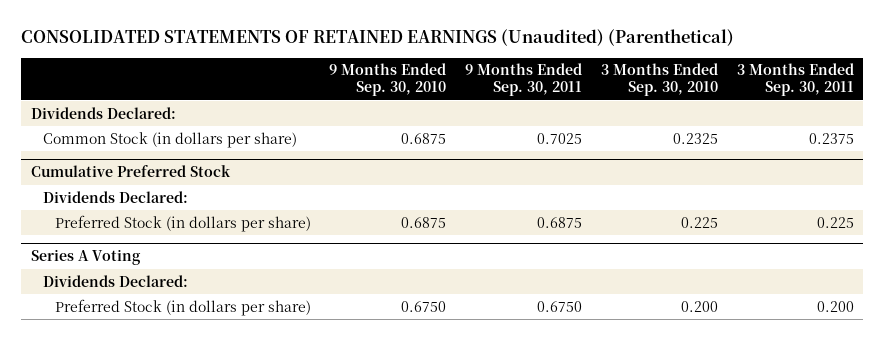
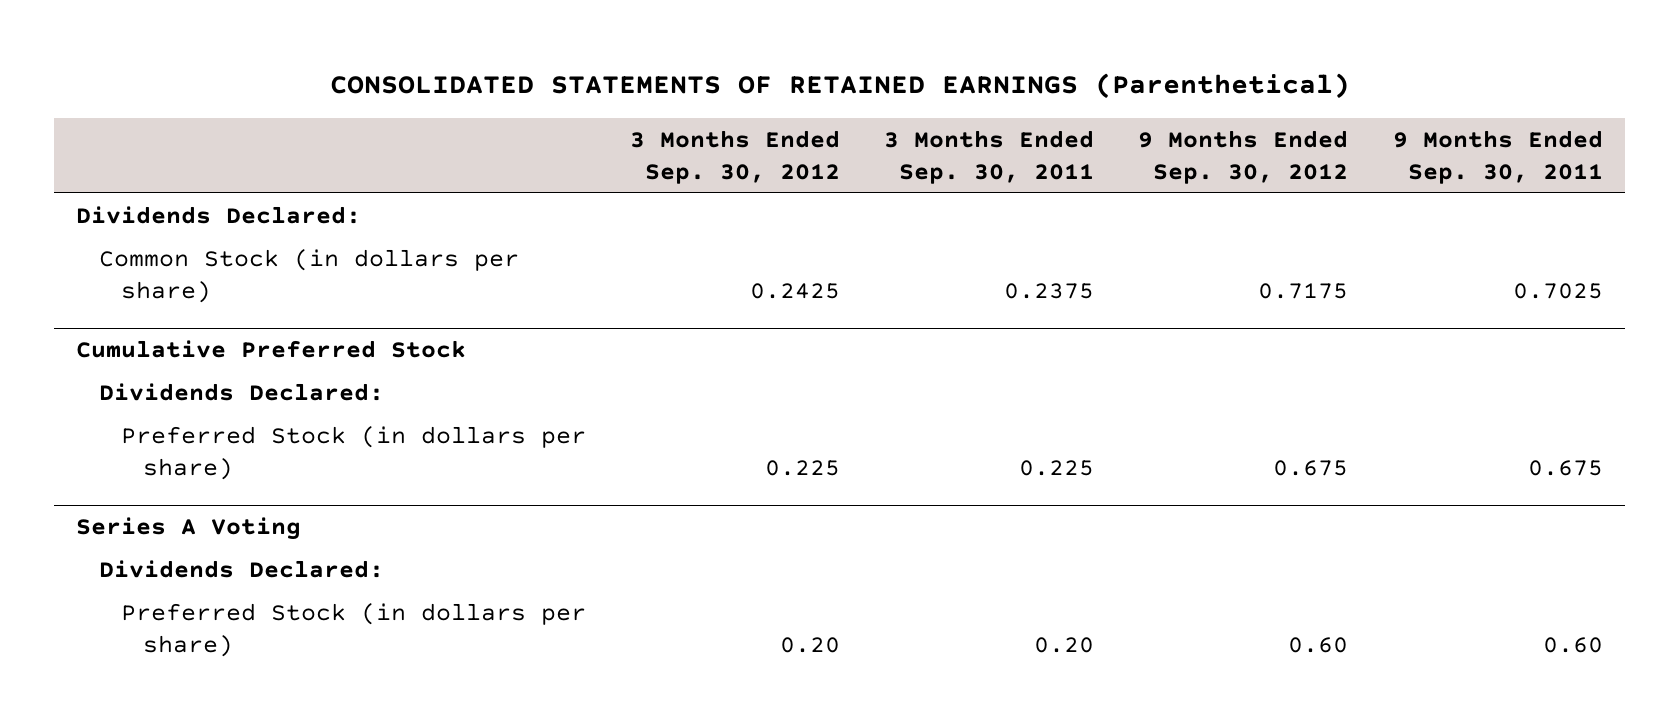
- CONSOLIDATED STATEMENTS OF RETAINED EARNINGS (Unaudited) (Parenthetical)
+ CONSOLIDATED STATEMENTS OF RETAINED EARNINGS (Parenthetical)
- | 9 Months Ended Sep. 30, 2010 | 9 Months Ended Sep. 30, 2011 | 3 Months Ended Sep. 30, 2010 | 3 Months Ended Sep. 30, 2011
+ | 3 Months Ended Sep. 30, 2012 | 3 Months Ended Sep. 30, 2011 | 9 Months Ended Sep. 30, 2012 | 9 Months Ended Sep. 30, 2011
@ Cumulative Preferred Stock
- Preferred Stock (in dollars per share) | 0.6875 | 0.6875 | 0.225 | 0.225
+ Preferred Stock (in dollars per share) | 0.225 | 0.225 | 0.675 | 0.675
@ Series A Voting
- Preferred Stock (in dollars per share) | 0.6750 | 0.6750 | 0.200 | 0.200
+ Preferred Stock (in dollars per share) | 0.20 | 0.20 | 0.60 | 0.60

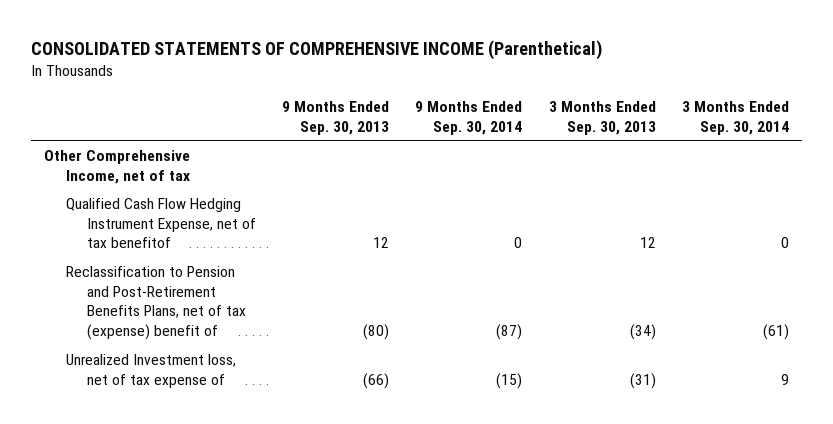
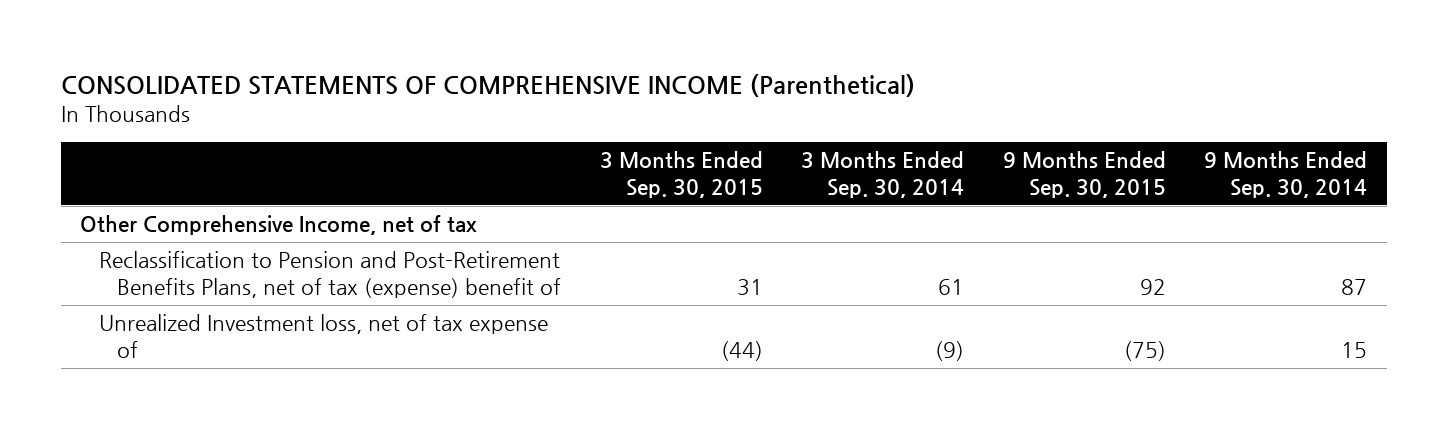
- | 9 Months Ended Sep. 30, 2013 | 9 Months Ended Sep. 30, 2014 | 3 Months Ended Sep. 30, 2013 | 3 Months Ended Sep. 30, 2014
+ | 3 Months Ended Sep. 30, 2015 | 3 Months Ended Sep. 30, 2014 | 9 Months Ended Sep. 30, 2015 | 9 Months Ended Sep. 30, 2014
- Qualified Cash Flow Hedging Instrument Expense, net of tax benefitof | 12 | 0 | 12 | 0
- Reclassification to Pension and Post-Retirement Benefits Plans, net of tax (expense) benefit of | (80) | (87) | (34) | (61)
- Unrealized Investment loss, net of tax expense of | (66) | (15) | (31) | 9
+ Reclassification to Pension and Post-Retirement Benefits Plans, net of tax (expense) benefit of | 31 | 61 | 92 | 87
+ Unrealized Investment loss, net of tax expense of | (44) | (9) | (75) | 15

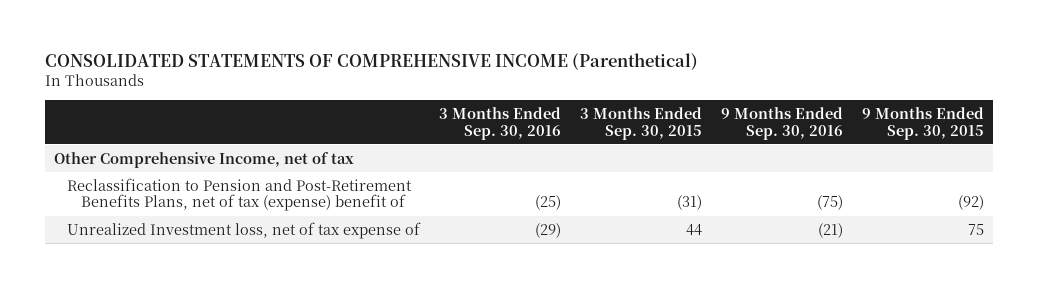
- | 3 Months Ended Sep. 30, 2015 | 3 Months Ended Sep. 30, 2014 | 9 Months Ended Sep. 30, 2015 | 9 Months Ended Sep. 30, 2014
+ | 3 Months Ended Sep. 30, 2016 | 3 Months Ended Sep. 30, 2015 | 9 Months Ended Sep. 30, 2016 | 9 Months Ended Sep. 30, 2015
- Reclassification to Pension and Post-Retirement Benefits Plans, net of tax (expense) benefit of | 31 | 61 | 92 | 87
- Unrealized Investment loss, net of tax expense of | (44) | (9) | (75) | 15
+ Reclassification to Pension and Post-Retirement Benefits Plans, net of tax (expense) benefit of | (25) | (31) | (75) | (92)
+ Unrealized Investment loss, net of tax expense of | (29) | 44 | (21) | 75

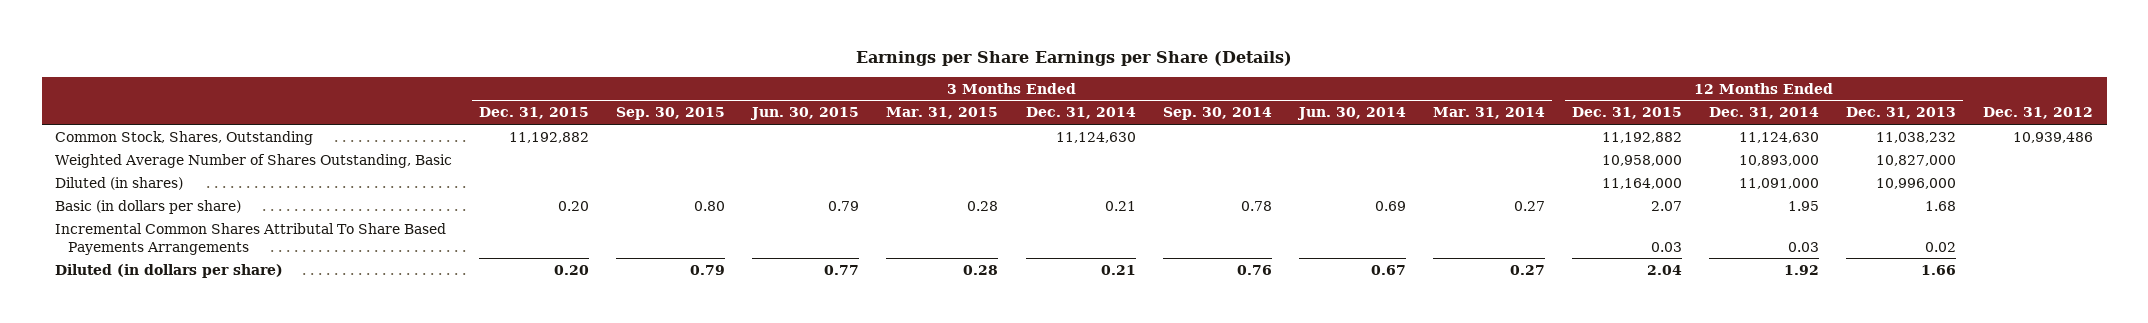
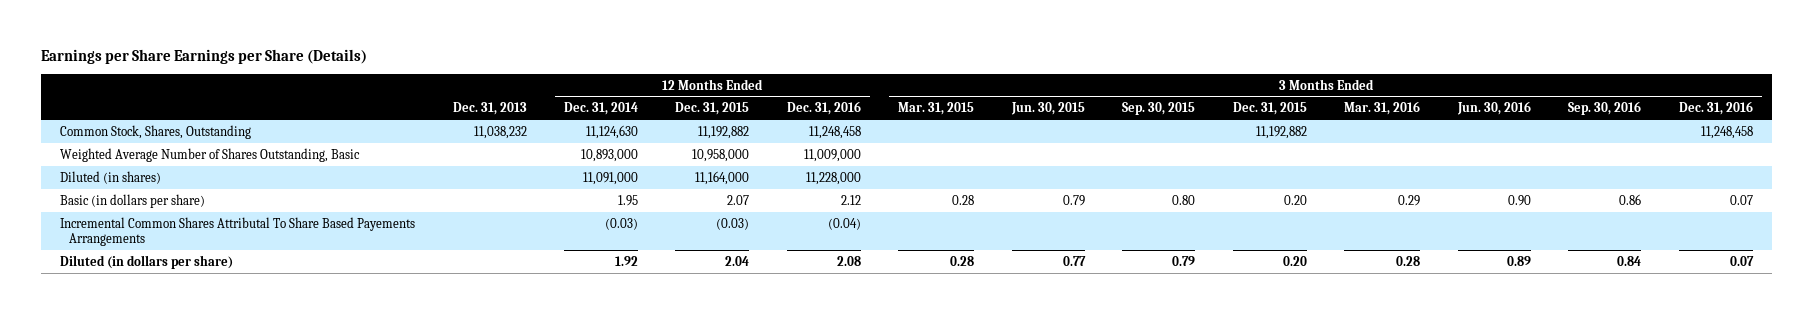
- | 3 Months Ended Dec. 31, 2015 | 3 Months Ended Sep. 30, 2015 | 3 Months Ended Jun. 30, 2015 | 3 Months Ended Mar. 31, 2015 | 3 Months Ended Dec. 31, 2014 | 3 Months Ended Sep. 30, 2014 | 3 Months Ended Jun. 30, 2014 | 3 Months Ended Mar. 31, 2014 | 12 Months Ended Dec. 31, 2015 | 12 Months Ended Dec. 31, 2014 | 12 Months Ended Dec. 31, 2013 | Dec. 31, 2012
+ | Dec. 31, 2013 | 12 Months Ended Dec. 31, 2014 | 12 Months Ended Dec. 31, 2015 | 12 Months Ended Dec. 31, 2016 | 3 Months Ended Mar. 31, 2015 | 3 Months Ended Jun. 30, 2015 | 3 Months Ended Sep. 30, 2015 | 3 Months Ended Dec. 31, 2015 | 3 Months Ended Mar. 31, 2016 | 3 Months Ended Jun. 30, 2016 | 3 Months Ended Sep. 30, 2016 | 3 Months Ended Dec. 31, 2016
- Incremental Common Shares Attributal To Share Based Payements Arrangements | | | | | | | | | 0.03 | 0.03 | 0.02 |
+ Incremental Common Shares Attributal To Share Based Payements Arrangements | | (0.03) | (0.03) | (0.04) | | | | | | | |

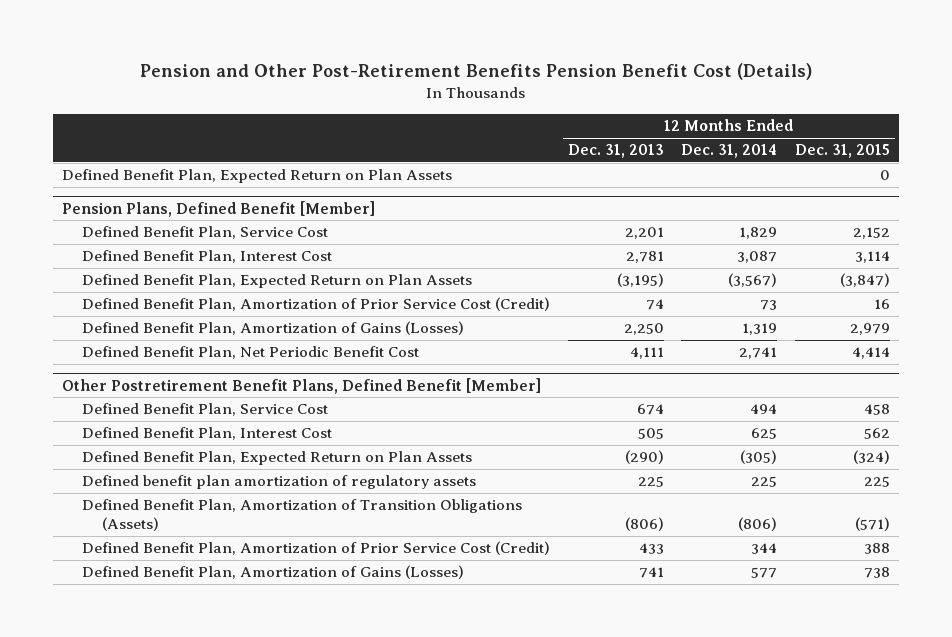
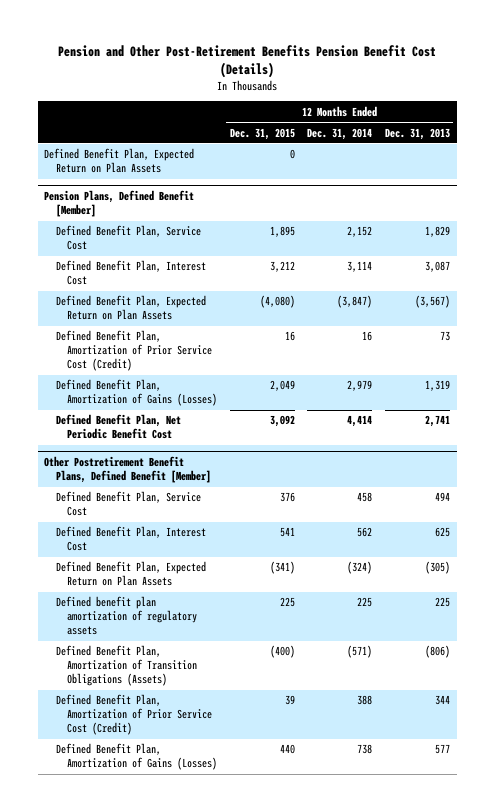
- | 12 Months Ended Dec. 31, 2013 | 12 Months Ended Dec. 31, 2014 | 12 Months Ended Dec. 31, 2015
+ | 12 Months Ended Dec. 31, 2015 | 12 Months Ended Dec. 31, 2014 | 12 Months Ended Dec. 31, 2013
@ Pension Plans, Defined Benefit [Member]
- Defined Benefit Plan, Service Cost | 2,201 | 1,829 | 2,152
- Defined Benefit Plan, Interest Cost | 2,781 | 3,087 | 3,114
- Defined Benefit Plan, Expected Return on Plan Assets | (3,195) | (3,567) | (3,847)
- Defined Benefit Plan, Amortization of Prior Service Cost (Credit) | 74 | 73 | 16
- Defined Benefit Plan, Amortization of Gains (Losses) | 2,250 | 1,319 | 2,979
- Defined Benefit Plan, Net Periodic Benefit Cost | 4,111 | 2,741 | 4,414
+ Defined Benefit Plan, Service Cost | 1,895 | 2,152 | 1,829
+ Defined Benefit Plan, Interest Cost | 3,212 | 3,114 | 3,087
+ Defined Benefit Plan, Expected Return on Plan Assets | (4,080) | (3,847) | (3,567)
+ Defined Benefit Plan, Amortization of Prior Service Cost (Credit) | 16 | 16 | 73
+ Defined Benefit Plan, Amortization of Gains (Losses) | 2,049 | 2,979 | 1,319
+ Defined Benefit Plan, Net Periodic Benefit Cost | 3,092 | 4,414 | 2,741
@ Other Postretirement Benefit Plans, Defined Benefit [Member]
- Defined Benefit Plan, Service Cost | 674 | 494 | 458
- Defined Benefit Plan, Interest Cost | 505 | 625 | 562
- Defined Benefit Plan, Expected Return on Plan Assets | (290) | (305) | (324)
+ Defined Benefit Plan, Service Cost | 376 | 458 | 494
+ Defined Benefit Plan, Interest Cost | 541 | 562 | 625
+ Defined Benefit Plan, Expected Return on Plan Assets | (341) | (324) | (305)
- Defined Benefit Plan, Amortization of Transition Obligations (Assets) | (806) | (806) | (571)
- Defined Benefit Plan, Amortization of Prior Service Cost (Credit) | 433 | 344 | 388
- Defined Benefit Plan, Amortization of Gains (Losses) | 741 | 577 | 738
+ Defined Benefit Plan, Amortization of Transition Obligations (Assets) | (400) | (571) | (806)
+ Defined Benefit Plan, Amortization of Prior Service Cost (Credit) | 39 | 388 | 344
+ Defined Benefit Plan, Amortization of Gains (Losses) | 440 | 738 | 577

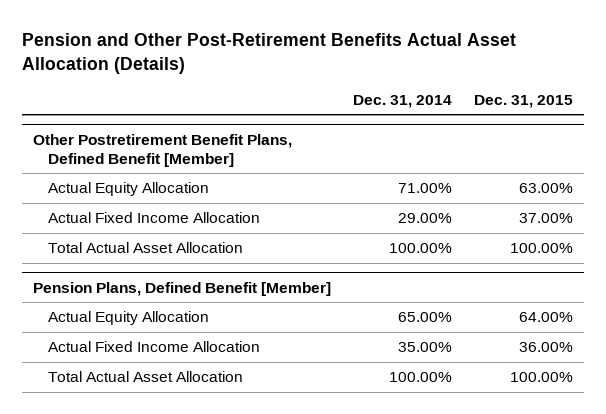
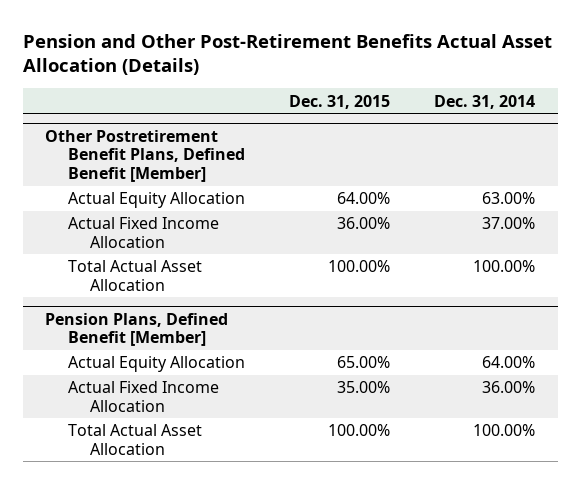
- | Dec. 31, 2014 | Dec. 31, 2015
+ | Dec. 31, 2015 | Dec. 31, 2014
@ Other Postretirement Benefit Plans, Defined Benefit [Member]
- Actual Equity Allocation | 71.00% | 63.00%
- Actual Fixed Income Allocation | 29.00% | 37.00%
+ Actual Equity Allocation | 64.00% | 63.00%
+ Actual Fixed Income Allocation | 36.00% | 37.00%
@ Pension Plans, Defined Benefit [Member]
- Actual Equity Allocation | 65.00% | 64.00%
- Actual Fixed Income Allocation | 35.00% | 36.00%
+ Actual Equity Allocation | 65.00% | 64.00%
+ Actual Fixed Income Allocation | 35.00% | 36.00%

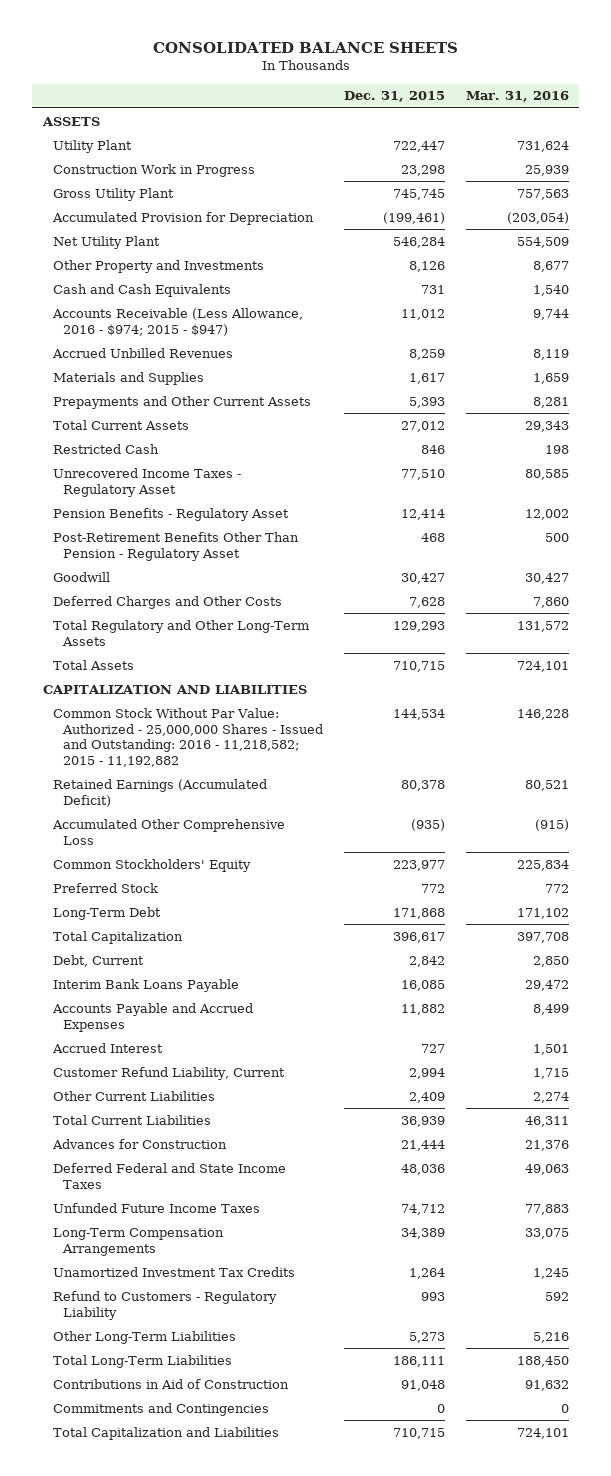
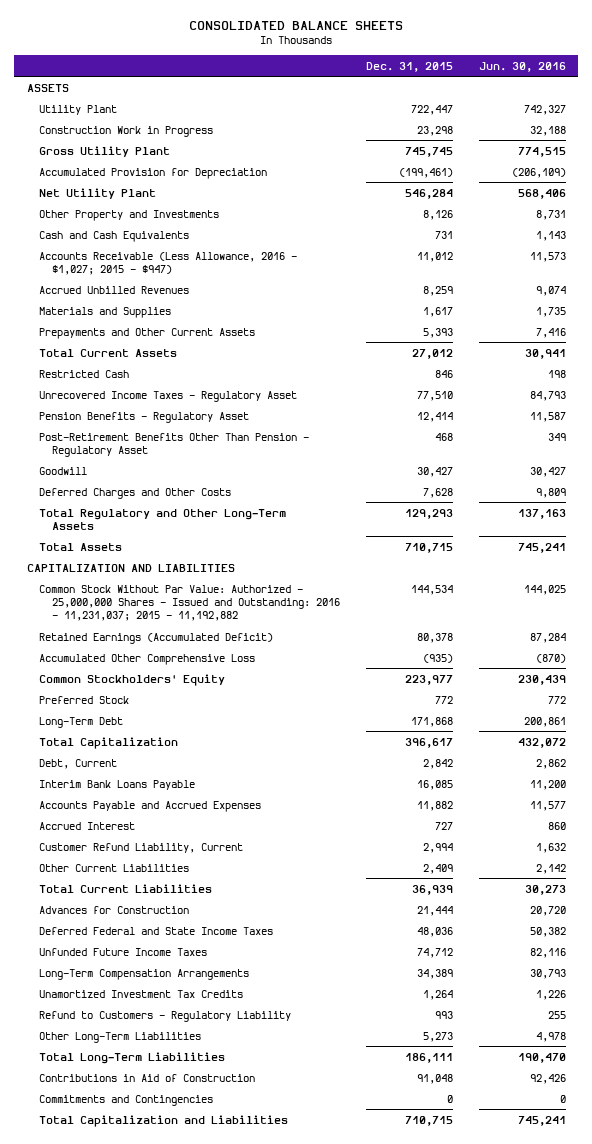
- | Dec. 31, 2015 | Mar. 31, 2016
+ | Dec. 31, 2015 | Jun. 30, 2016
- Accounts Receivable (Less Allowance, 2016 - $974; 2015 - $947) | 11,012 | 9,744
+ Accounts Receivable (Less Allowance, 2016 - $1,027; 2015 - $947) | 11,012 | 11,573
- Common Stock Without Par Value: Authorized - 25,000,000 Shares - Issued and Outstanding: 2016 - 11,218,582; 2015 - 11,192,882 | 144,534 | 146,228
+ Common Stock Without Par Value: Authorized - 25,000,000 Shares - Issued and Outstanding: 2016 - 11,231,037; 2015 - 11,192,882 | 144,534 | 144,025

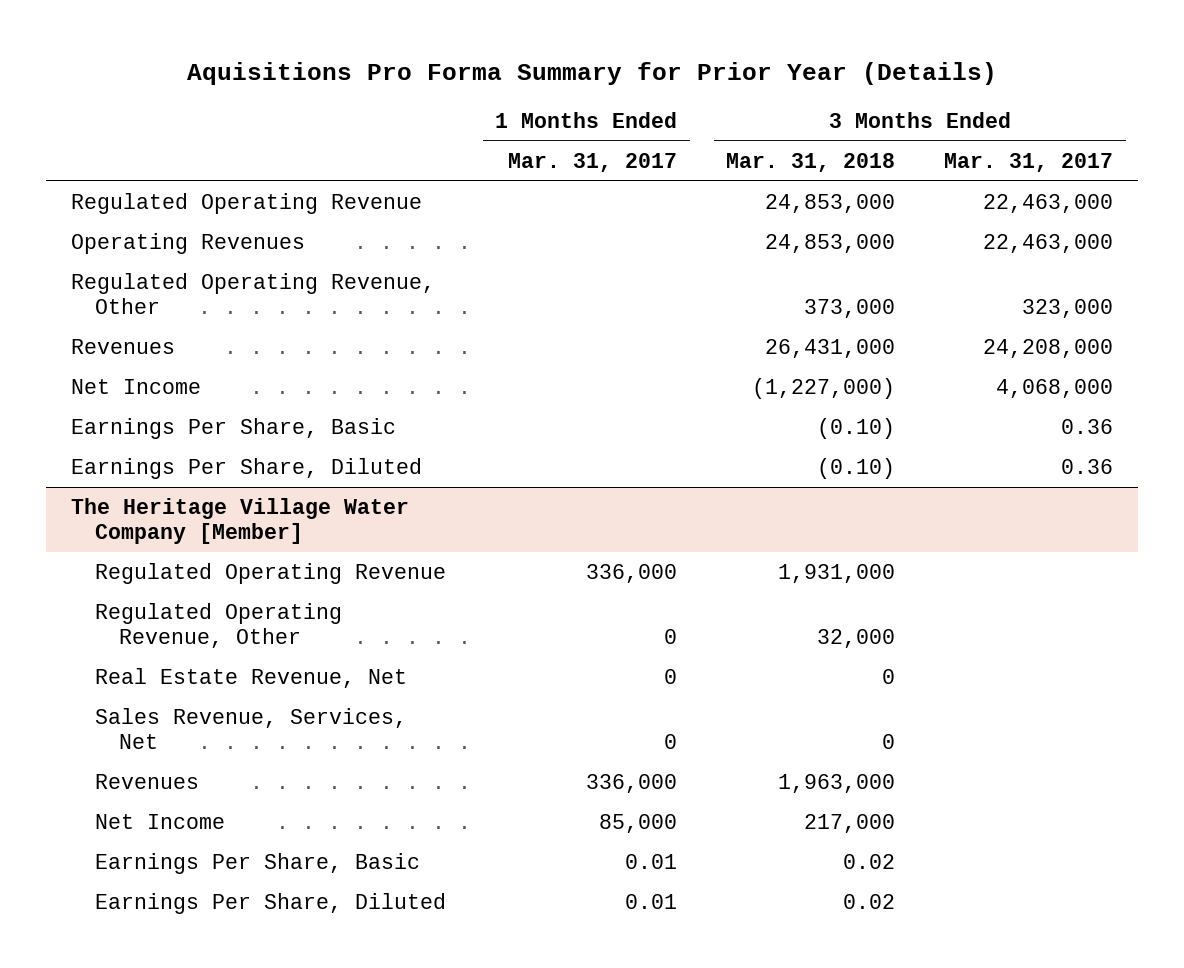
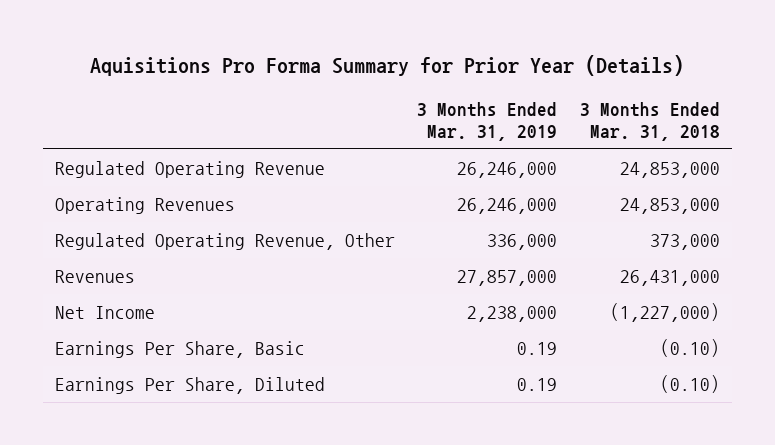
- | 1 Months Ended Mar. 31, 2017 | 3 Months Ended Mar. 31, 2018 | 3 Months Ended Mar. 31, 2017
+ | 3 Months Ended Mar. 31, 2019 | 3 Months Ended Mar. 31, 2018
- The Heritage Village Water Company [Member]
- Regulated Operating Revenue | 336,000 | 1,931,000 |
- Regulated Operating Revenue, Other | 0 | 32,000 |
- Real Estate Revenue, Net | 0 | 0 |
- Sales Revenue, Services, Net | 0 | 0 |
- Revenues | 336,000 | 1,963,000 |
- Net Income | 85,000 | 217,000 |
- Earnings Per Share, Basic | 0.01 | 0.02 |
- Earnings Per Share, Diluted | 0.01 | 0.02 |

